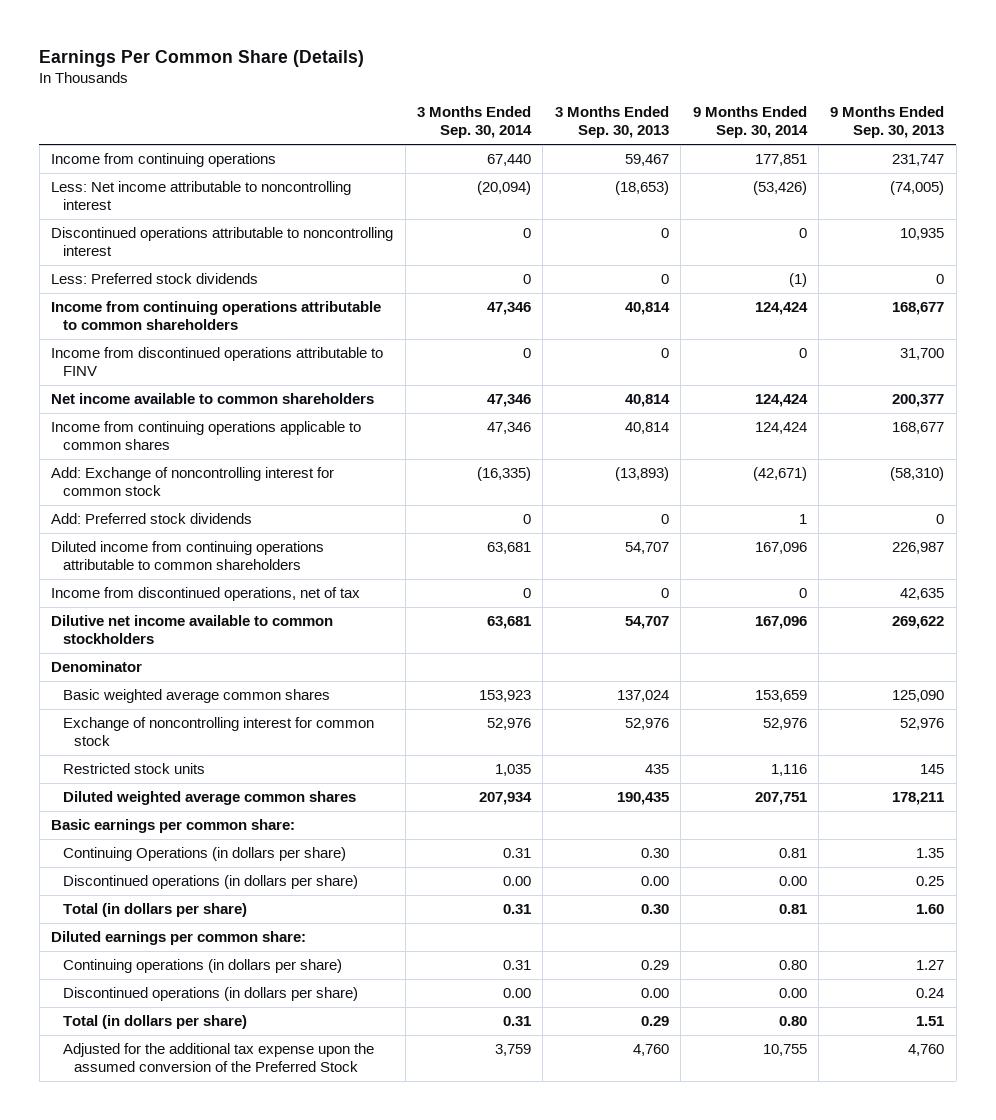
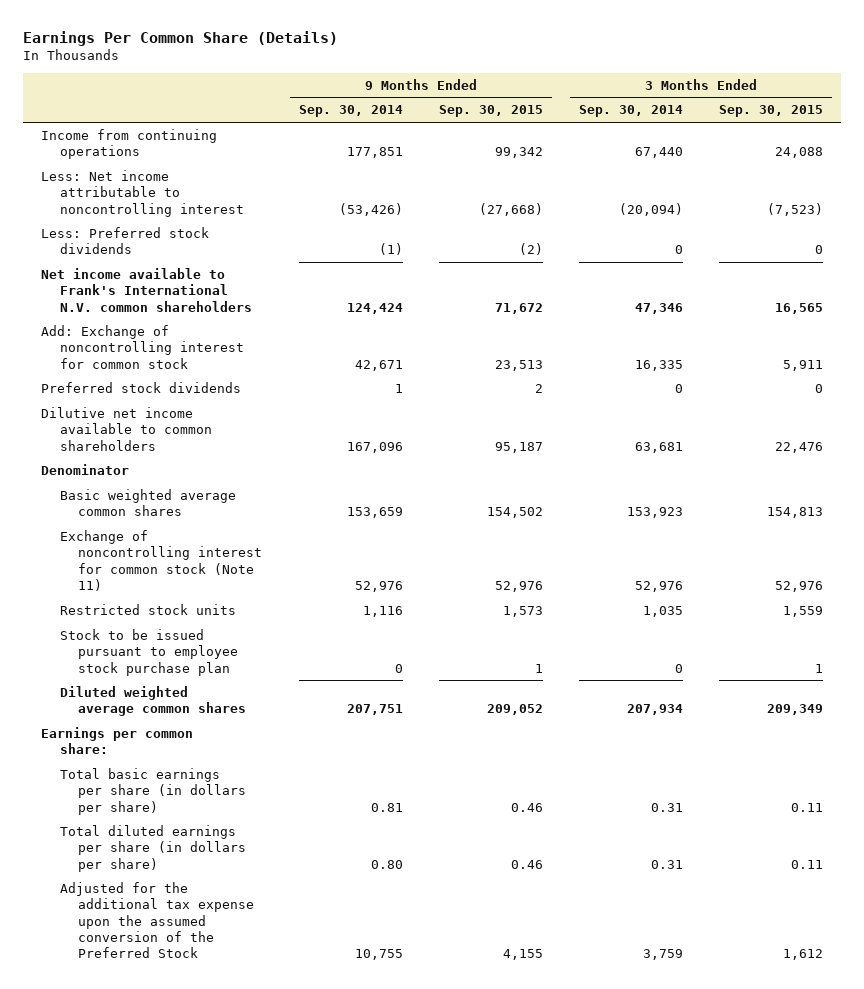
- | 3 Months Ended Sep. 30, 2014 | 3 Months Ended Sep. 30, 2013 | 9 Months Ended Sep. 30, 2014 | 9 Months Ended Sep. 30, 2013
+ | 9 Months Ended Sep. 30, 2014 | 9 Months Ended Sep. 30, 2015 | 3 Months Ended Sep. 30, 2014 | 3 Months Ended Sep. 30, 2015
- Discontinued operations attributable to noncontrolling interest | 0 | 0 | 0 | 10,935
- Income from continuing operations attributable to common shareholders | 47,346 | 40,814 | 124,424 | 168,677
- Income from discontinued operations attributable to FINV | 0 | 0 | 0 | 31,700
- Net income available to common shareholders | 47,346 | 40,814 | 124,424 | 200,377
- Income from continuing operations applicable to common shares | 47,346 | 40,814 | 124,424 | 168,677
- Add: Exchange of noncontrolling interest for common stock | (16,335) | (13,893) | (42,671) | (58,310)
- Add: Preferred stock dividends | 0 | 0 | 1 | 0
- Diluted income from continuing operations attributable to common shareholders | 63,681 | 54,707 | 167,096 | 226,987
- Income from discontinued operations, net of tax | 0 | 0 | 0 | 42,635
- Dilutive net income available to common stockholders | 63,681 | 54,707 | 167,096 | 269,622
+ Net income available to Frank's International N.V. common shareholders | 124,424 | 71,672 | 47,346 | 16,565
+ Add: Exchange of noncontrolling interest for common stock | 42,671 | 23,513 | 16,335 | 5,911
+ Preferred stock dividends | 1 | 2 | 0 | 0
+ Dilutive net income available to common shareholders | 167,096 | 95,187 | 63,681 | 22,476
- Exchange of noncontrolling interest for common stock | 52,976 | 52,976 | 52,976 | 52,976
+ Exchange of noncontrolling interest for common stock (Note 11) | 52,976 | 52,976 | 52,976 | 52,976
+ Stock to be issued pursuant to employee stock purchase plan | 0 | 1 | 0 | 1
- Basic earnings per common share:
- Continuing Operations (in dollars per share) | 0.31 | 0.30 | 0.81 | 1.35
- Discontinued operations (in dollars per share) | 0.00 | 0.00 | 0.00 | 0.25
- Total (in dollars per share) | 0.31 | 0.30 | 0.81 | 1.60
- Diluted earnings per common share:
- Continuing operations (in dollars per share) | 0.31 | 0.29 | 0.80 | 1.27
- Discontinued operations (in dollars per share) | 0.00 | 0.00 | 0.00 | 0.24
- Total (in dollars per share) | 0.31 | 0.29 | 0.80 | 1.51
+ Earnings per common share:
+ Total basic earnings per share (in dollars per share) | 0.81 | 0.46 | 0.31 | 0.11
+ Total diluted earnings per share (in dollars per share) | 0.80 | 0.46 | 0.31 | 0.11

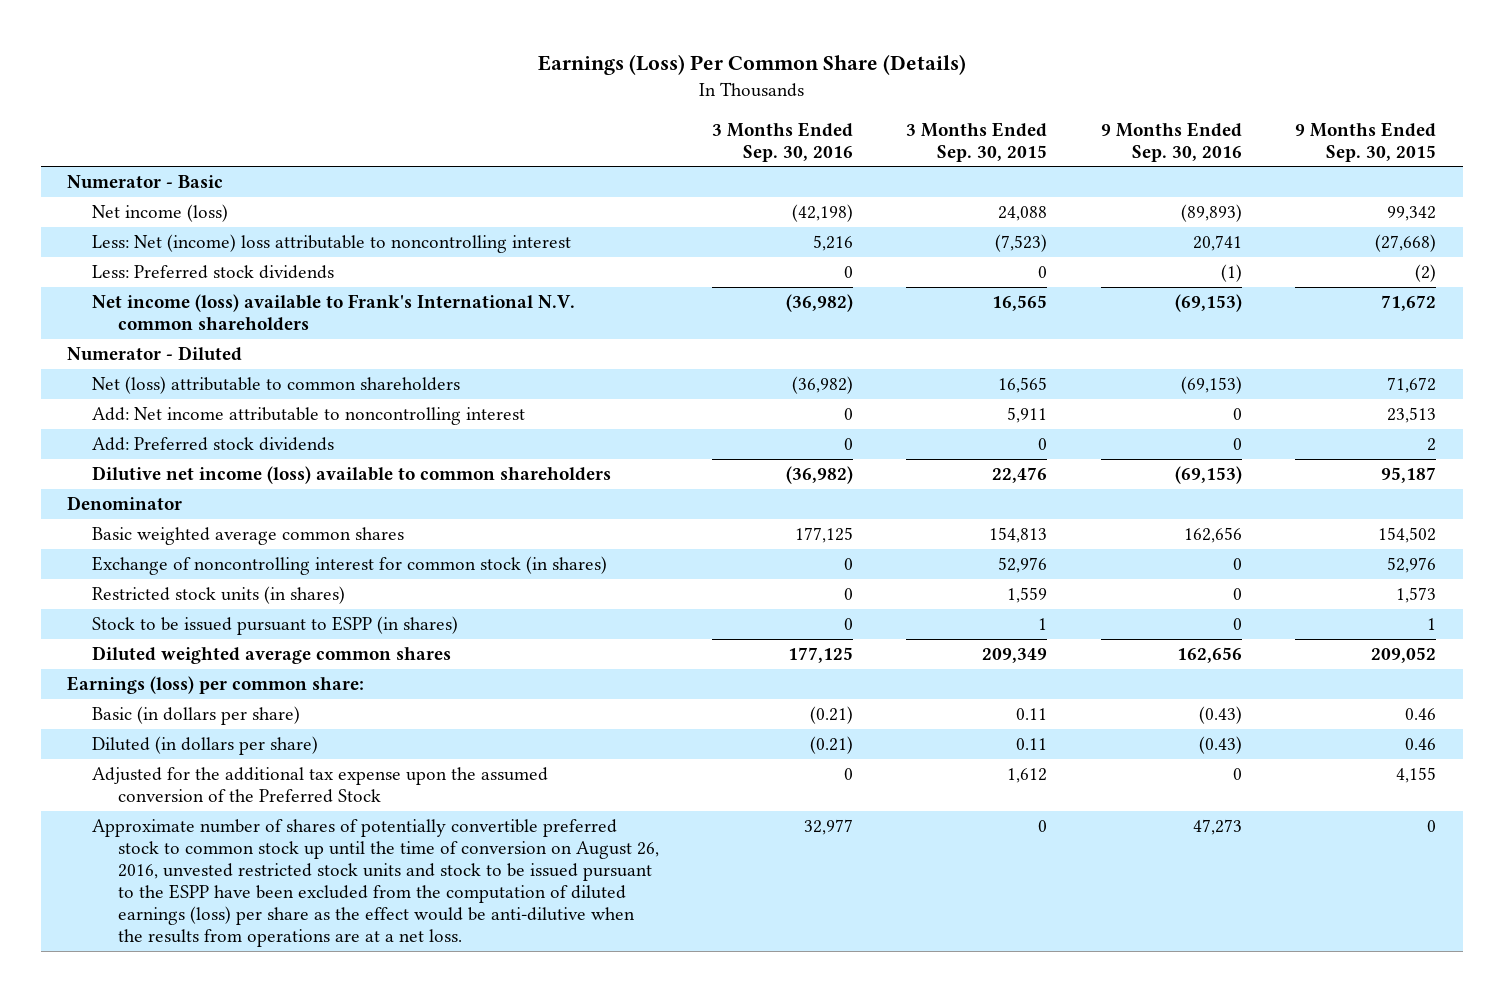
- Earnings Per Common Share (Details)
+ Earnings (Loss) Per Common Share (Details)
- | 9 Months Ended Sep. 30, 2014 | 9 Months Ended Sep. 30, 2015 | 3 Months Ended Sep. 30, 2014 | 3 Months Ended Sep. 30, 2015
+ | 3 Months Ended Sep. 30, 2016 | 3 Months Ended Sep. 30, 2015 | 9 Months Ended Sep. 30, 2016 | 9 Months Ended Sep. 30, 2015
- Income from continuing operations | 177,851 | 99,342 | 67,440 | 24,088
- Less: Net income attributable to noncontrolling interest | (53,426) | (27,668) | (20,094) | (7,523)
+ Numerator - Basic
+ Net income (loss) | (42,198) | 24,088 | (89,893) | 99,342
+ Less: Net (income) loss attributable to noncontrolling interest | 5,216 | (7,523) | 20,741 | (27,668)
- Net income available to Frank's International N.V. common shareholders | 124,424 | 71,672 | 47,346 | 16,565
- Add: Exchange of noncontrolling interest for common stock | 42,671 | 23,513 | 16,335 | 5,911
- Preferred stock dividends | 1 | 2 | 0 | 0
- Dilutive net income available to common shareholders | 167,096 | 95,187 | 63,681 | 22,476
+ Net income (loss) available to Frank's International N.V. common shareholders | (36,982) | 16,565 | (69,153) | 71,672
+ Numerator - Diluted
+ Net (loss) attributable to common shareholders | (36,982) | 16,565 | (69,153) | 71,672
+ Add: Net income attributable to noncontrolling interest | 0 | 5,911 | 0 | 23,513
+ Add: Preferred stock dividends | 0 | 0 | 0 | 2
+ Dilutive net income (loss) available to common shareholders | (36,982) | 22,476 | (69,153) | 95,187
- Exchange of noncontrolling interest for common stock (Note 11) | 52,976 | 52,976 | 52,976 | 52,976
- Restricted stock units | 1,116 | 1,573 | 1,035 | 1,559
- Stock to be issued pursuant to employee stock purchase plan | 0 | 1 | 0 | 1
+ Exchange of noncontrolling interest for common stock (in shares) | 0 | 52,976 | 0 | 52,976
+ Restricted stock units (in shares) | 0 | 1,559 | 0 | 1,573
+ Stock to be issued pursuant to ESPP (in shares) | 0 | 1 | 0 | 1
- Earnings per common share:
- Total basic earnings per share (in dollars per share) | 0.81 | 0.46 | 0.31 | 0.11
- Total diluted earnings per share (in dollars per share) | 0.80 | 0.46 | 0.31 | 0.11
+ Earnings (loss) per common share:
+ Basic (in dollars per share) | (0.21) | 0.11 | (0.43) | 0.46
+ Diluted (in dollars per share) | (0.21) | 0.11 | (0.43) | 0.46
+ Approximate number of shares of potentially convertible preferred stock to common stock up until the time of conversion on August 26, 2016, unvested restricted stock units and stock to be issued pursuant to the ESPP have been excluded from the computation of diluted earnings (loss) per share as the effect would be anti-dilutive when the results from operations are at a net loss. | 32,977 | 0 | 47,273 | 0

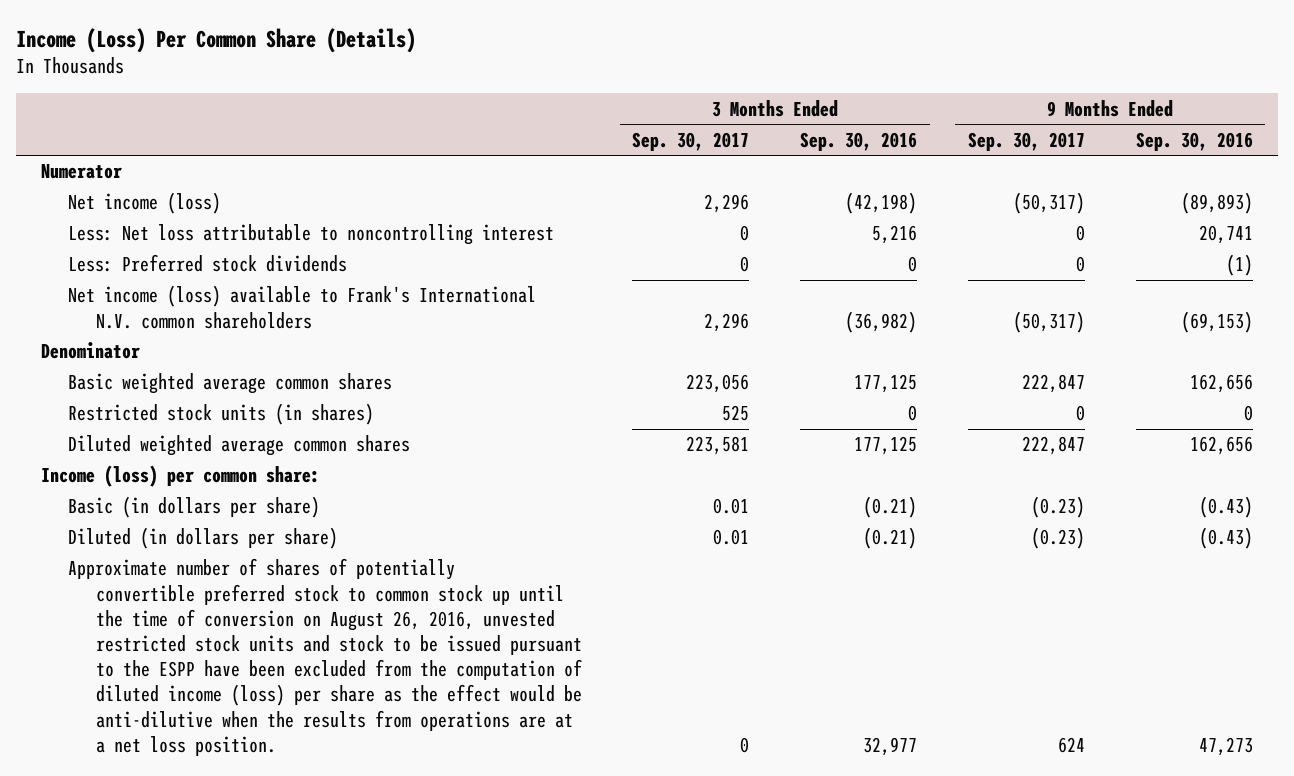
- Earnings (Loss) Per Common Share (Details)
+ Income (Loss) Per Common Share (Details)
- | 3 Months Ended Sep. 30, 2016 | 3 Months Ended Sep. 30, 2015 | 9 Months Ended Sep. 30, 2016 | 9 Months Ended Sep. 30, 2015
+ | 3 Months Ended Sep. 30, 2017 | 3 Months Ended Sep. 30, 2016 | 9 Months Ended Sep. 30, 2017 | 9 Months Ended Sep. 30, 2016
- Numerator - Basic
+ Numerator
- Less: Net (income) loss attributable to noncontrolling interest | 5,216 | (7,523) | 20,741 | (27,668)
+ Less: Net loss attributable to noncontrolling interest | 0 | 5,216 | 0 | 20,741
- Numerator - Diluted
- Net (loss) attributable to common shareholders | (36,982) | 16,565 | (69,153) | 71,672
- Add: Net income attributable to noncontrolling interest | 0 | 5,911 | 0 | 23,513
- Add: Preferred stock dividends | 0 | 0 | 0 | 2
- Dilutive net income (loss) available to common shareholders | (36,982) | 22,476 | (69,153) | 95,187
- Exchange of noncontrolling interest for common stock (in shares) | 0 | 52,976 | 0 | 52,976
- Stock to be issued pursuant to ESPP (in shares) | 0 | 1 | 0 | 1
- Earnings (loss) per common share:
+ Income (loss) per common share:
- Adjusted for the additional tax expense upon the assumed conversion of the Preferred Stock | 0 | 1,612 | 0 | 4,155
- Approximate number of shares of potentially convertible preferred stock to common stock up until the time of conversion on August 26, 2016, unvested restricted stock units and stock to be issued pursuant to the ESPP have been excluded from the computation of diluted earnings (loss) per share as the effect would be anti-dilutive when the results from operations are at a net loss. | 32,977 | 0 | 47,273 | 0
+ Approximate number of shares of potentially convertible preferred stock to common stock up until the time of conversion on August 26, 2016, unvested restricted stock units and stock to be issued pursuant to the ESPP have been excluded from the computation of diluted income (loss) per share as the effect would be anti-dilutive when the results from operations are at a net loss position. | 0 | 32,977 | 624 | 47,273

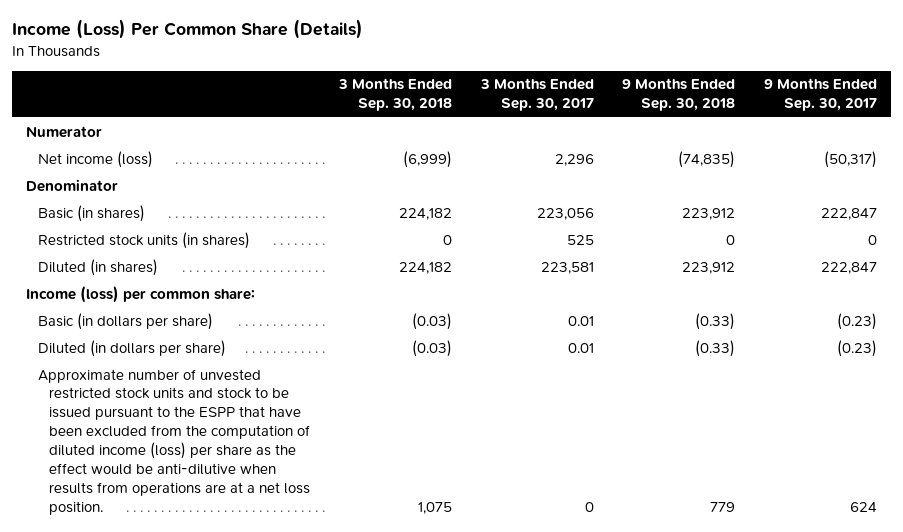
- | 3 Months Ended Sep. 30, 2017 | 3 Months Ended Sep. 30, 2016 | 9 Months Ended Sep. 30, 2017 | 9 Months Ended Sep. 30, 2016
+ | 3 Months Ended Sep. 30, 2018 | 3 Months Ended Sep. 30, 2017 | 9 Months Ended Sep. 30, 2018 | 9 Months Ended Sep. 30, 2017
- Less: Net loss attributable to noncontrolling interest | 0 | 5,216 | 0 | 20,741
- Less: Preferred stock dividends | 0 | 0 | 0 | (1)
- Net income (loss) available to Frank's International N.V. common shareholders | 2,296 | (36,982) | (50,317) | (69,153)
- Basic weighted average common shares | 223,056 | 177,125 | 222,847 | 162,656
+ Basic (in shares) | 224,182 | 223,056 | 223,912 | 222,847
- Diluted weighted average common shares | 223,581 | 177,125 | 222,847 | 162,656
+ Diluted (in shares) | 224,182 | 223,581 | 223,912 | 222,847
- Approximate number of shares of potentially convertible preferred stock to common stock up until the time of conversion on August 26, 2016, unvested restricted stock units and stock to be issued pursuant to the ESPP have been excluded from the computation of diluted income (loss) per share as the effect would be anti-dilutive when the results from operations are at a net loss position. | 0 | 32,977 | 624 | 47,273
+ Approximate number of unvested restricted stock units and stock to be issued pursuant to the ESPP that have been excluded from the computation of diluted income (loss) per share as the effect would be anti-dilutive when results from operations are at a net loss position. | 1,075 | 0 | 779 | 624

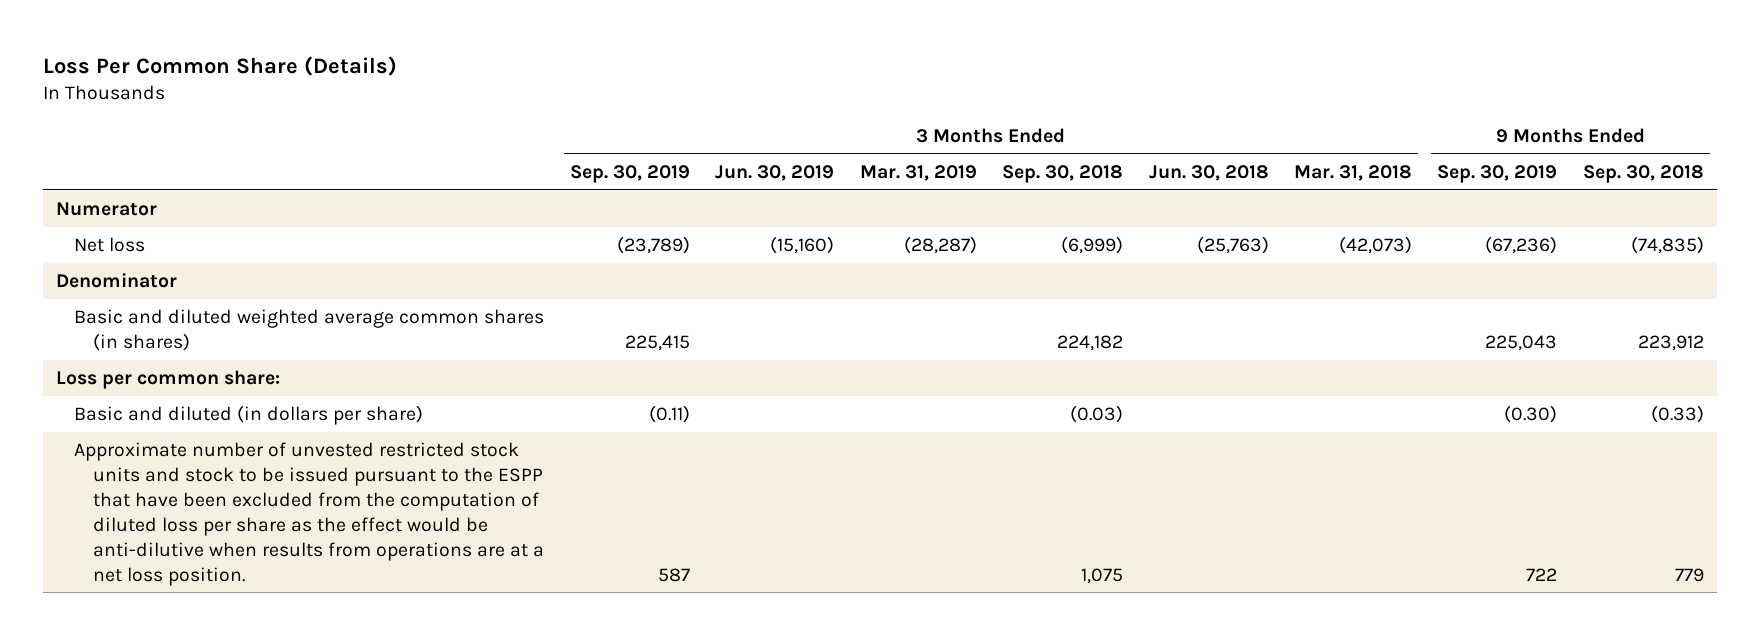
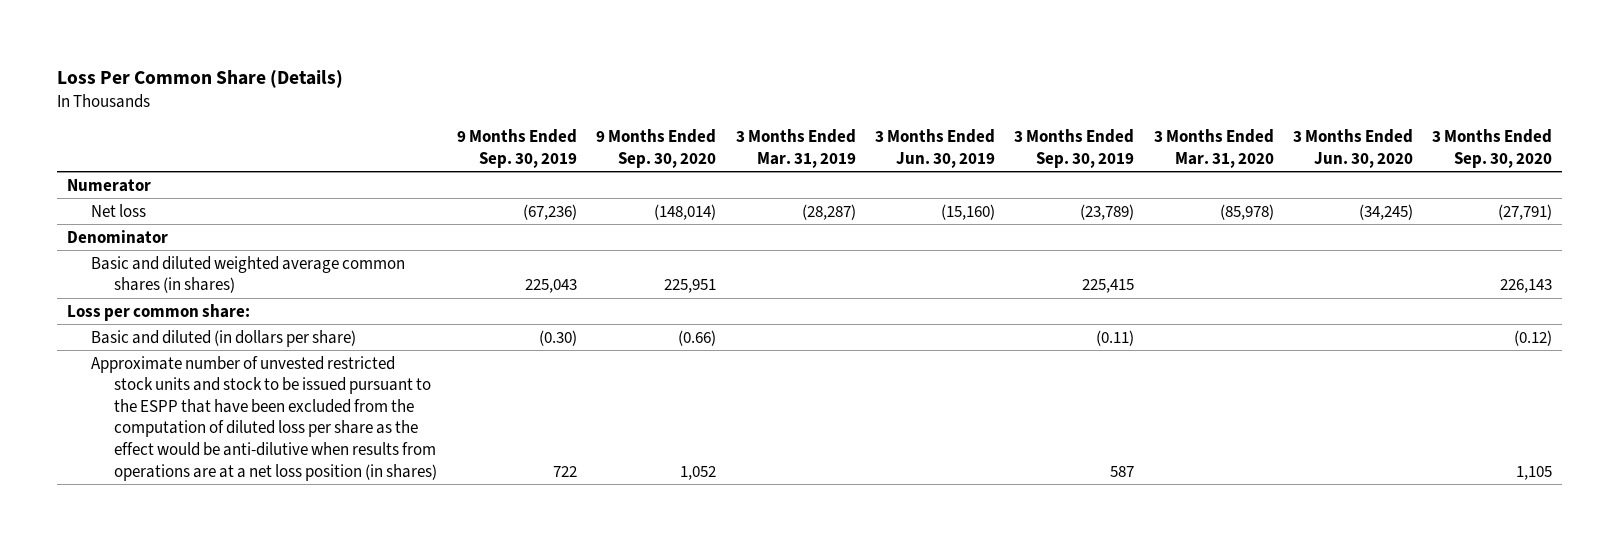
- | 3 Months Ended Sep. 30, 2019 | 3 Months Ended Jun. 30, 2019 | 3 Months Ended Mar. 31, 2019 | 3 Months Ended Sep. 30, 2018 | 3 Months Ended Jun. 30, 2018 | 3 Months Ended Mar. 31, 2018 | 9 Months Ended Sep. 30, 2019 | 9 Months Ended Sep. 30, 2018
+ | 9 Months Ended Sep. 30, 2019 | 9 Months Ended Sep. 30, 2020 | 3 Months Ended Mar. 31, 2019 | 3 Months Ended Jun. 30, 2019 | 3 Months Ended Sep. 30, 2019 | 3 Months Ended Mar. 31, 2020 | 3 Months Ended Jun. 30, 2020 | 3 Months Ended Sep. 30, 2020
- Approximate number of unvested restricted stock units and stock to be issued pursuant to the ESPP that have been excluded from the computation of diluted loss per share as the effect would be anti-dilutive when results from operations are at a net loss position. | 587 | | | 1,075 | | | 722 | 779
+ Approximate number of unvested restricted stock units and stock to be issued pursuant to the ESPP that have been excluded from the computation of diluted loss per share as the effect would be anti-dilutive when results from operations are at a net loss position (in shares) | 722 | 1,052 | | | 587 | | | 1,105

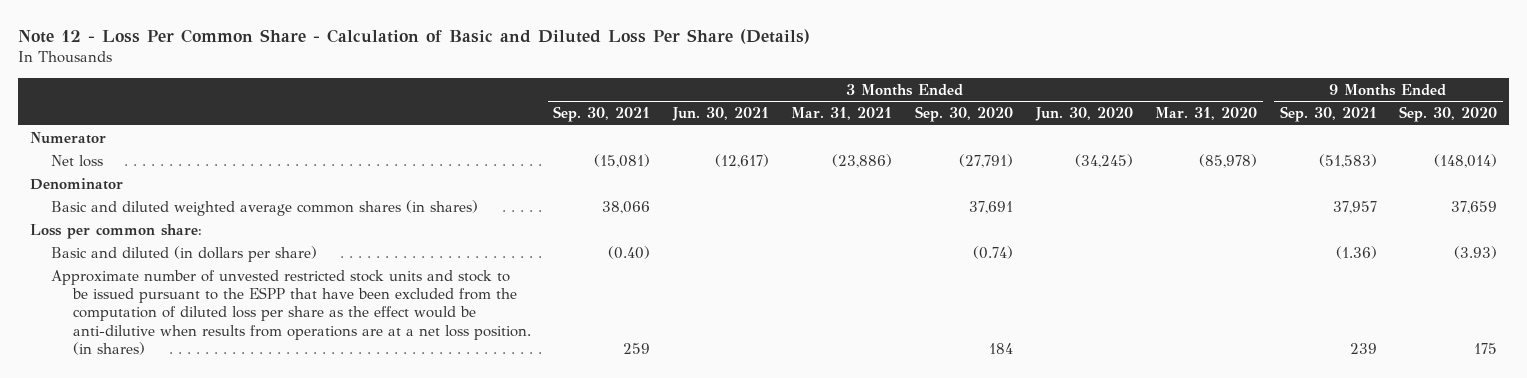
- Loss Per Common Share (Details)
+ Note 12 - Loss Per Common Share - Calculation of Basic and Diluted Loss Per Share (Details)
- | 9 Months Ended Sep. 30, 2019 | 9 Months Ended Sep. 30, 2020 | 3 Months Ended Mar. 31, 2019 | 3 Months Ended Jun. 30, 2019 | 3 Months Ended Sep. 30, 2019 | 3 Months Ended Mar. 31, 2020 | 3 Months Ended Jun. 30, 2020 | 3 Months Ended Sep. 30, 2020
+ | 3 Months Ended Sep. 30, 2021 | 3 Months Ended Jun. 30, 2021 | 3 Months Ended Mar. 31, 2021 | 3 Months Ended Sep. 30, 2020 | 3 Months Ended Jun. 30, 2020 | 3 Months Ended Mar. 31, 2020 | 9 Months Ended Sep. 30, 2021 | 9 Months Ended Sep. 30, 2020
- Basic and diluted weighted average common shares (in shares) | 225,043 | 225,951 | | | 225,415 | | | 226,143
+ Basic and diluted weighted average common shares (in shares) | 38,066 | | | 37,691 | | | 37,957 | 37,659
- Basic and diluted (in dollars per share) | (0.30) | (0.66) | | | (0.11) | | | (0.12)
- Approximate number of unvested restricted stock units and stock to be issued pursuant to the ESPP that have been excluded from the computation of diluted loss per share as the effect would be anti-dilutive when results from operations are at a net loss position (in shares) | 722 | 1,052 | | | 587 | | | 1,105
+ Basic and diluted (in dollars per share) | (0.40) | | | (0.74) | | | (1.36) | (3.93)
+ Approximate number of unvested restricted stock units and stock to be issued pursuant to the ESPP that have been excluded from the computation of diluted loss per share as the effect would be anti-dilutive when results from operations are at a net loss position. (in shares) | 259 | | | 184 | | | 239 | 175

